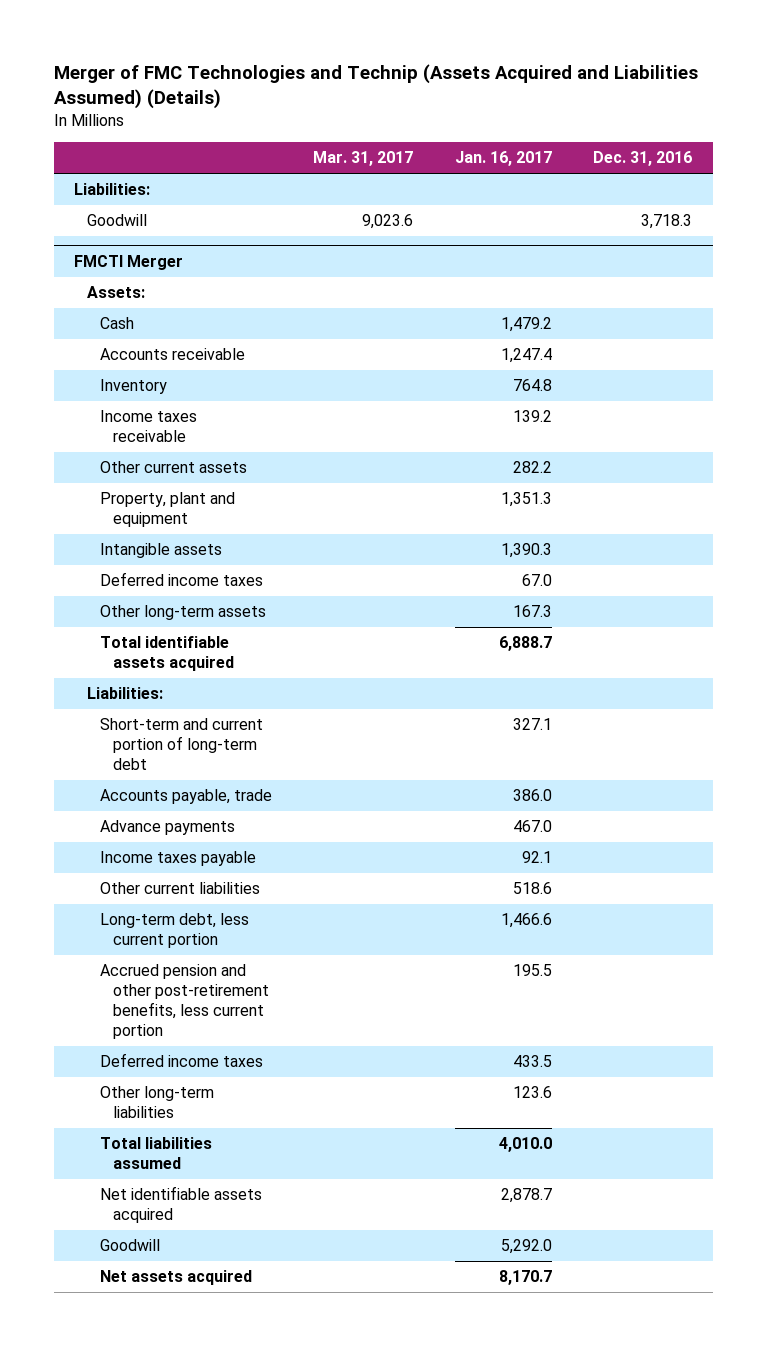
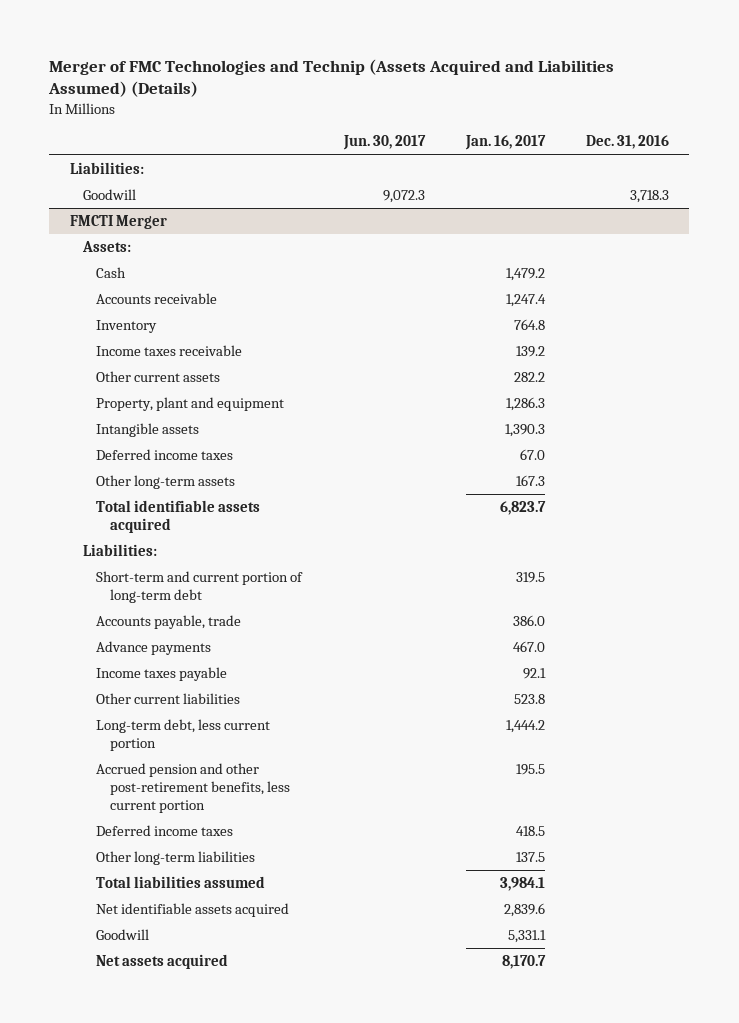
- | Mar. 31, 2017 | Jan. 16, 2017 | Dec. 31, 2016
+ | Jun. 30, 2017 | Jan. 16, 2017 | Dec. 31, 2016
@ FMCTI Merger
- Property, plant and equipment | | 1,351.3 |
+ Property, plant and equipment | | 1,286.3 |
- Total identifiable assets acquired | | 6,888.7 |
+ Total identifiable assets acquired | | 6,823.7 |
- Short-term and current portion of long-term debt | | 327.1 |
+ Short-term and current portion of long-term debt | | 319.5 |
- Other current liabilities | | 518.6 |
- Long-term debt, less current portion | | 1,466.6 |
+ Other current liabilities | | 523.8 |
+ Long-term debt, less current portion | | 1,444.2 |
- Deferred income taxes | | 433.5 |
- Other long-term liabilities | | 123.6 |
- Total liabilities assumed | | 4,010.0 |
- Net identifiable assets acquired | | 2,878.7 |
- Goodwill | | 5,292.0 |
+ Deferred income taxes | | 418.5 |
+ Other long-term liabilities | | 137.5 |
+ Total liabilities assumed | | 3,984.1 |
+ Net identifiable assets acquired | | 2,839.6 |
+ Goodwill | | 5,331.1 |

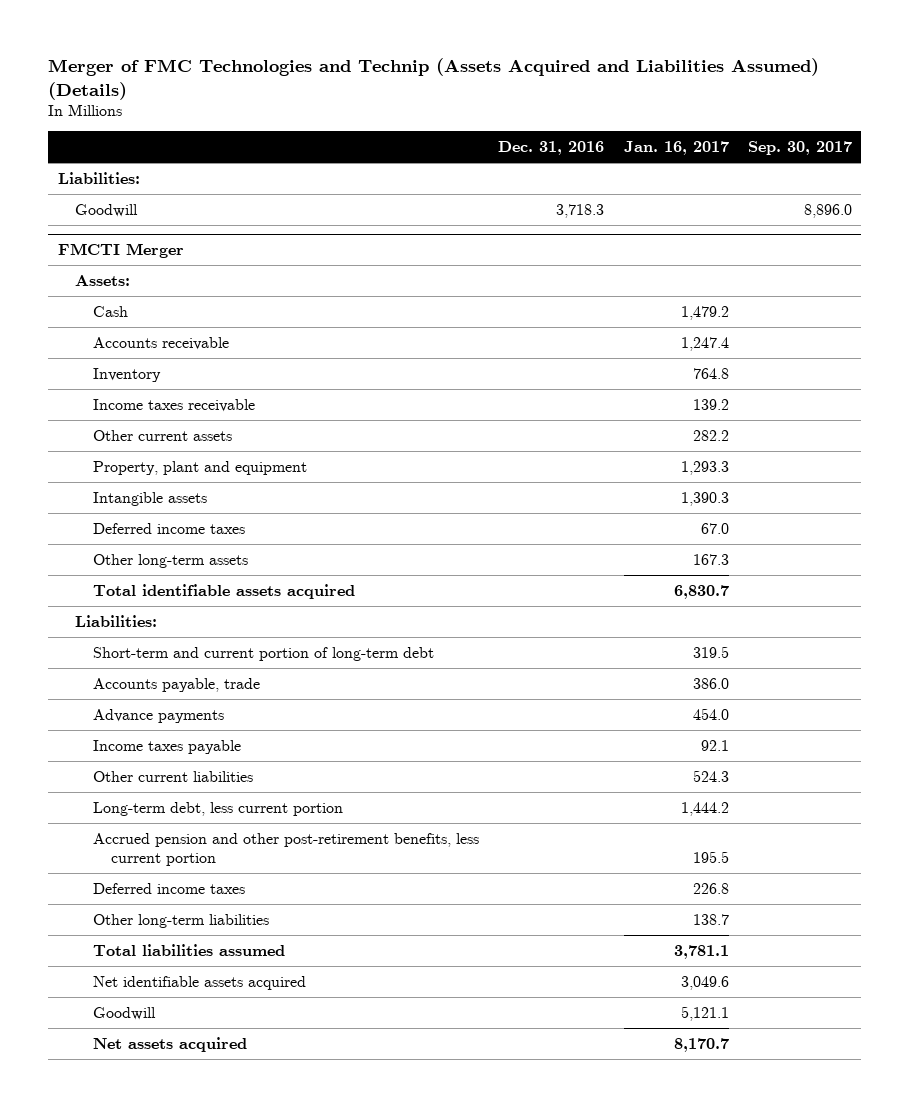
- | Jun. 30, 2017 | Jan. 16, 2017 | Dec. 31, 2016
+ | Dec. 31, 2016 | Jan. 16, 2017 | Sep. 30, 2017
@ FMCTI Merger
- Property, plant and equipment | | 1,286.3 |
+ Property, plant and equipment | | 1,293.3 |
- Total identifiable assets acquired | | 6,823.7 |
+ Total identifiable assets acquired | | 6,830.7 |
- Advance payments | | 467.0 |
+ Advance payments | | 454.0 |
- Other current liabilities | | 523.8 |
+ Other current liabilities | | 524.3 |
- Deferred income taxes | | 418.5 |
- Other long-term liabilities | | 137.5 |
- Total liabilities assumed | | 3,984.1 |
- Net identifiable assets acquired | | 2,839.6 |
- Goodwill | | 5,331.1 |
+ Deferred income taxes | | 226.8 |
+ Other long-term liabilities | | 138.7 |
+ Total liabilities assumed | | 3,781.1 |
+ Net identifiable assets acquired | | 3,049.6 |
+ Goodwill | | 5,121.1 |

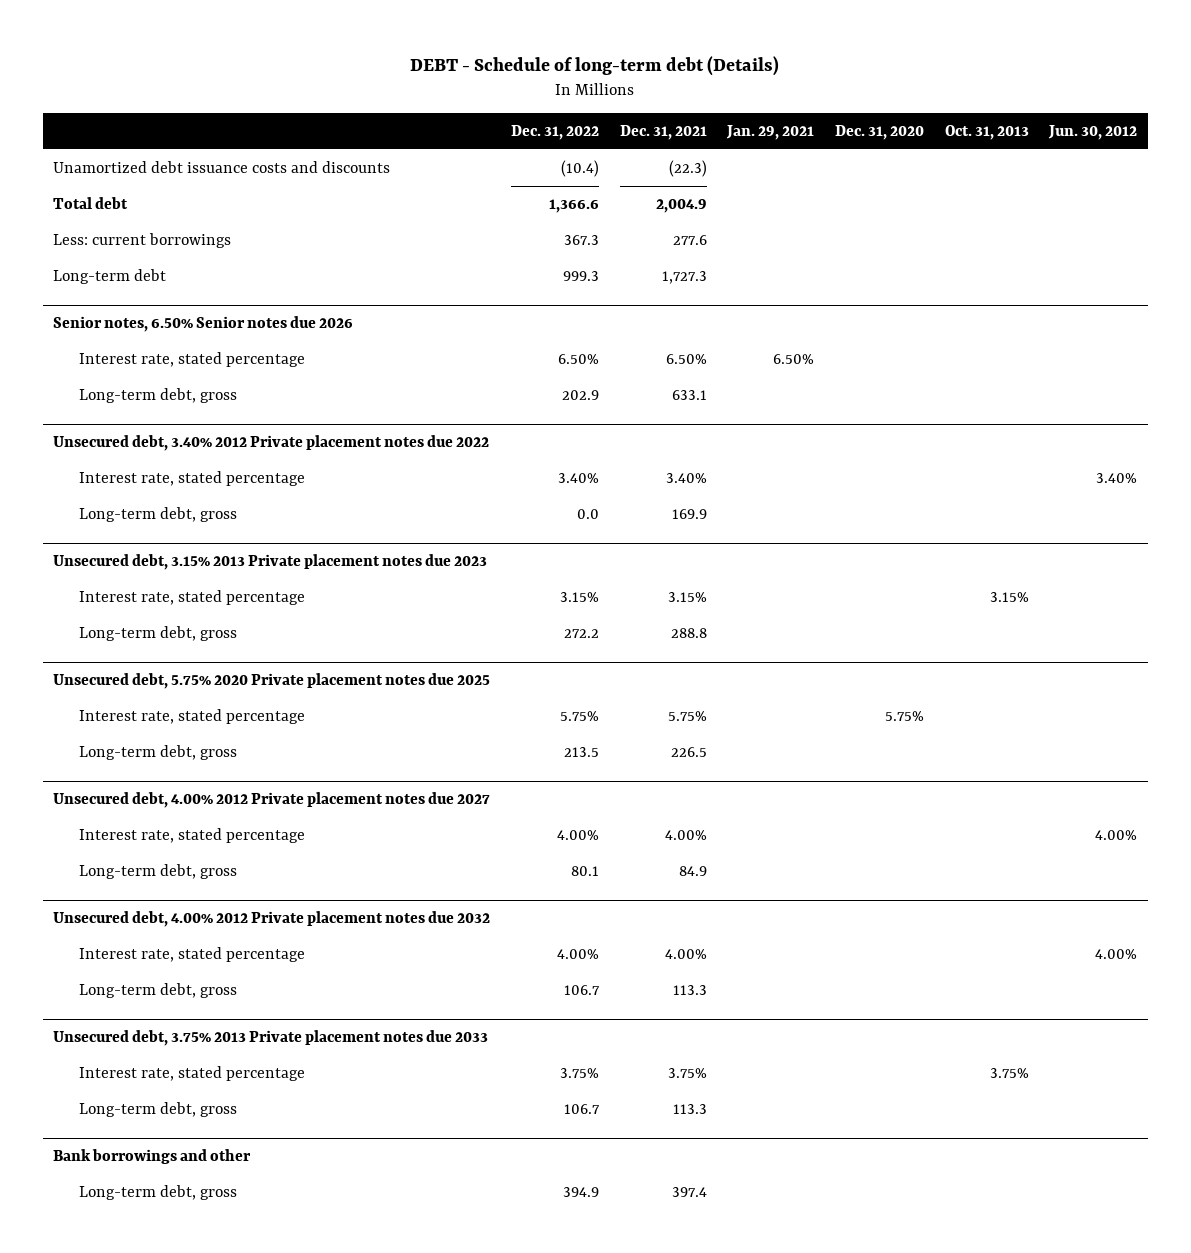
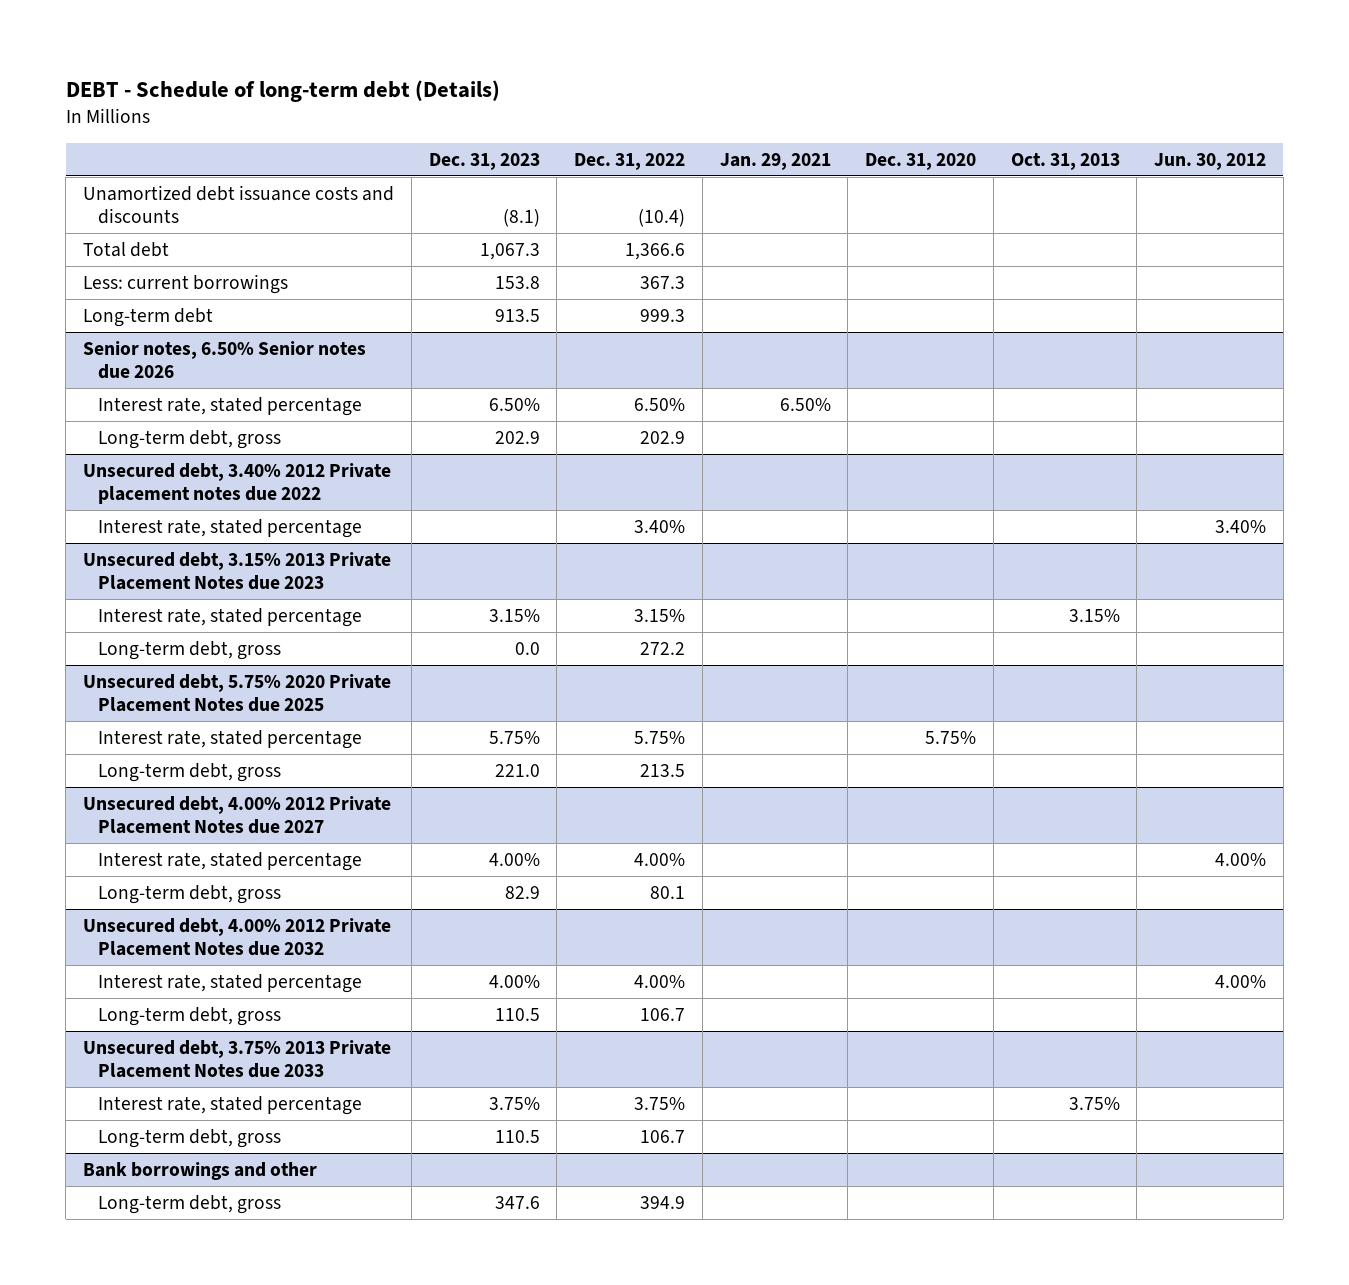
- | Dec. 31, 2022 | Dec. 31, 2021 | Jan. 29, 2021 | Dec. 31, 2020 | Oct. 31, 2013 | Jun. 30, 2012
+ | Dec. 31, 2023 | Dec. 31, 2022 | Jan. 29, 2021 | Dec. 31, 2020 | Oct. 31, 2013 | Jun. 30, 2012
@ Unsecured debt, 3.40% 2012 Private placement notes due 2022
- Long-term debt, gross | 0.0 | 169.9 | | | |
- Unsecured debt, 3.15% 2013 Private placement notes due 2023
+ Unsecured debt, 3.15% 2013 Private Placement Notes due 2023
- Unsecured debt, 5.75% 2020 Private placement notes due 2025
+ Unsecured debt, 5.75% 2020 Private Placement Notes due 2025
- Unsecured debt, 4.00% 2012 Private placement notes due 2027
+ Unsecured debt, 4.00% 2012 Private Placement Notes due 2027
- Unsecured debt, 4.00% 2012 Private placement notes due 2032
+ Unsecured debt, 4.00% 2012 Private Placement Notes due 2032
- Unsecured debt, 3.75% 2013 Private placement notes due 2033
+ Unsecured debt, 3.75% 2013 Private Placement Notes due 2033

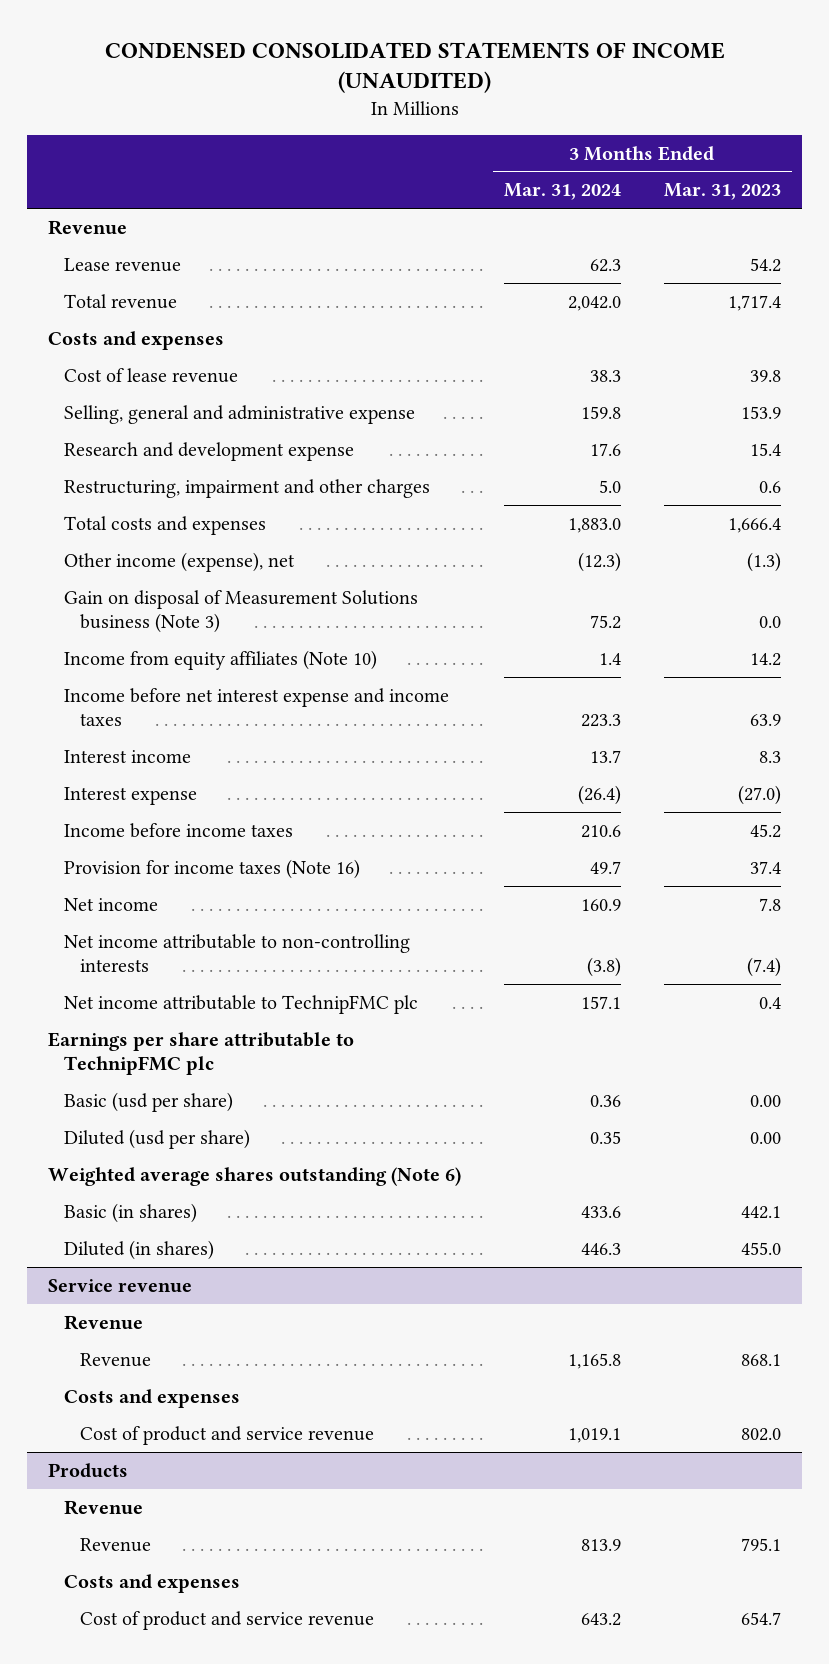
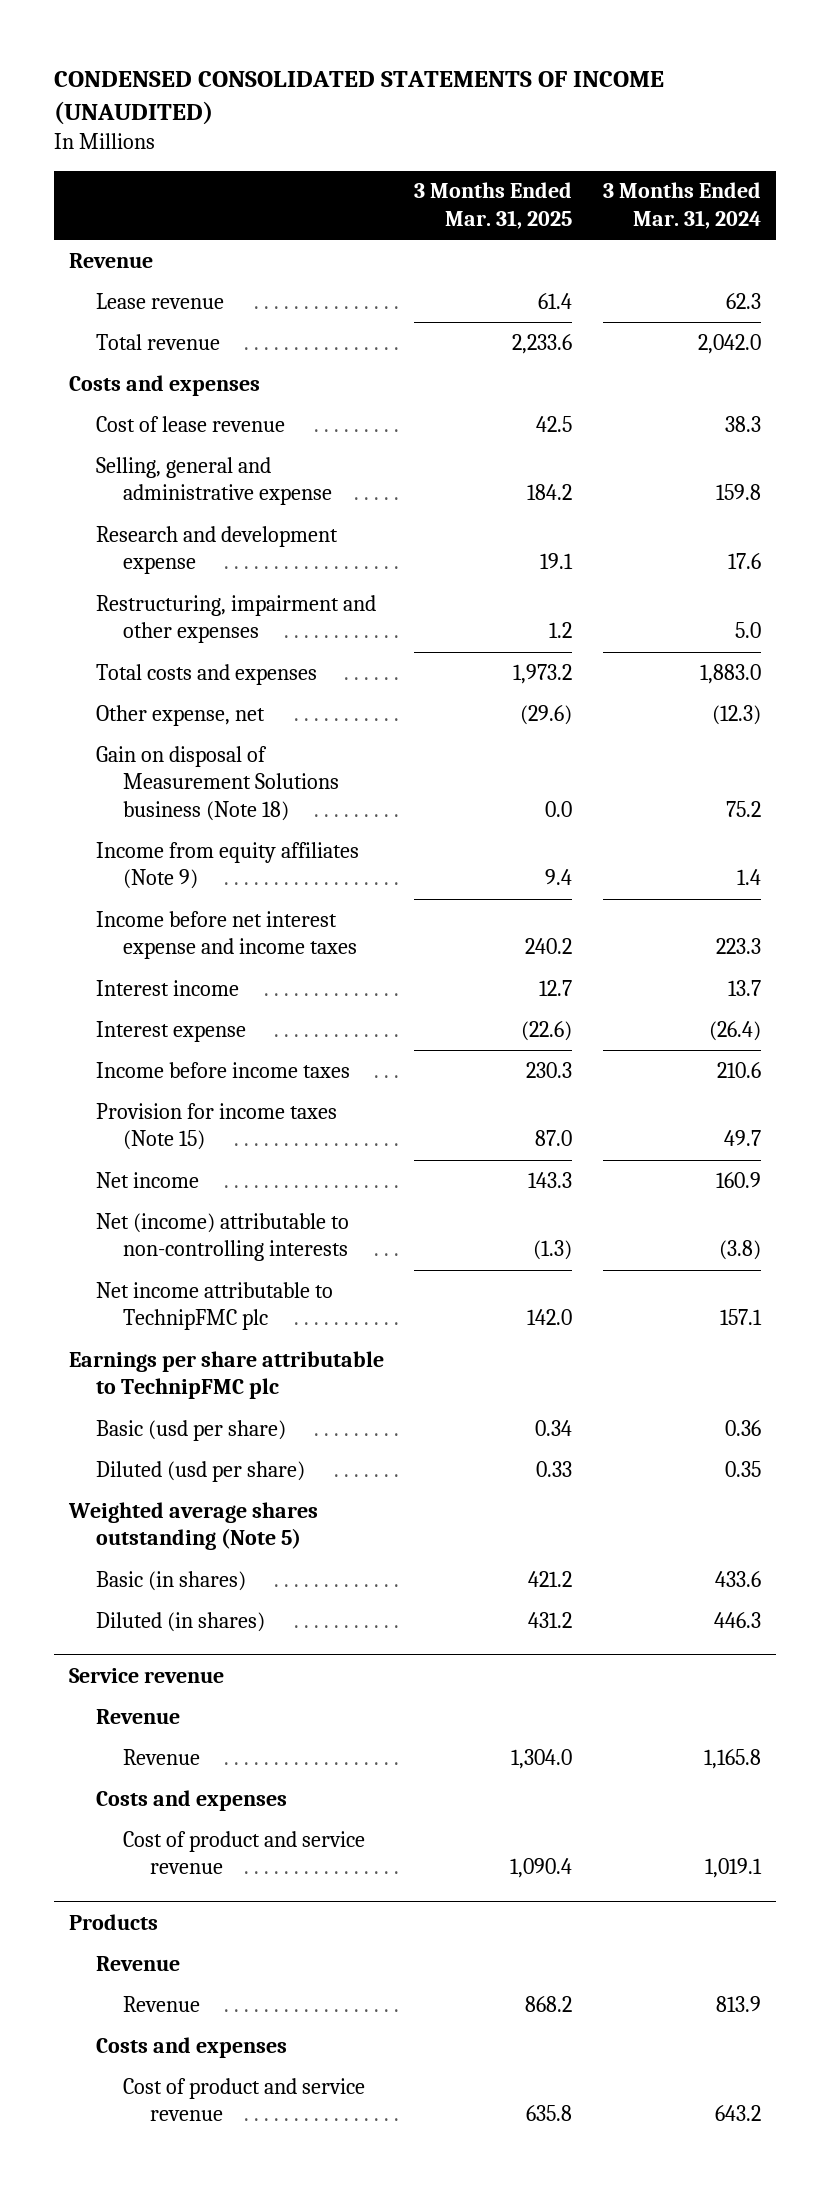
- | 3 Months Ended Mar. 31, 2024 | 3 Months Ended Mar. 31, 2023
+ | 3 Months Ended Mar. 31, 2025 | 3 Months Ended Mar. 31, 2024
- Restructuring, impairment and other charges | 5.0 | 0.6
+ Restructuring, impairment and other expenses | 1.2 | 5.0
- Other income (expense), net | (12.3) | (1.3)
- Gain on disposal of Measurement Solutions business (Note 3) | 75.2 | 0.0
- Income from equity affiliates (Note 10) | 1.4 | 14.2
+ Other expense, net | (29.6) | (12.3)
+ Gain on disposal of Measurement Solutions business (Note 18) | 0.0 | 75.2
+ Income from equity affiliates (Note 9) | 9.4 | 1.4
- Provision for income taxes (Note 16) | 49.7 | 37.4
+ Provision for income taxes (Note 15) | 87.0 | 49.7
- Net income attributable to non-controlling interests | (3.8) | (7.4)
+ Net (income) attributable to non-controlling interests | (1.3) | (3.8)
- Weighted average shares outstanding (Note 6)
+ Weighted average shares outstanding (Note 5)

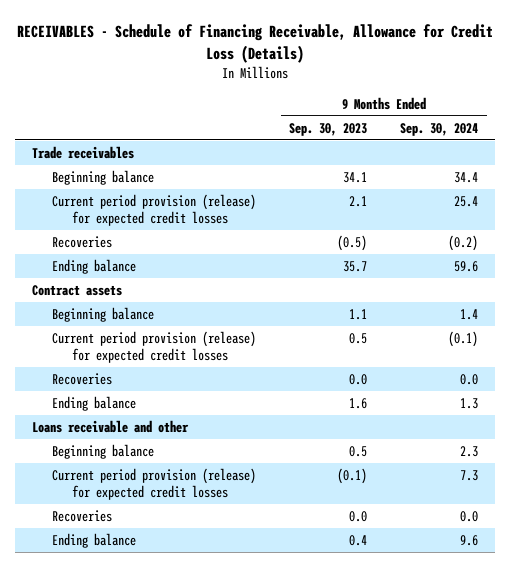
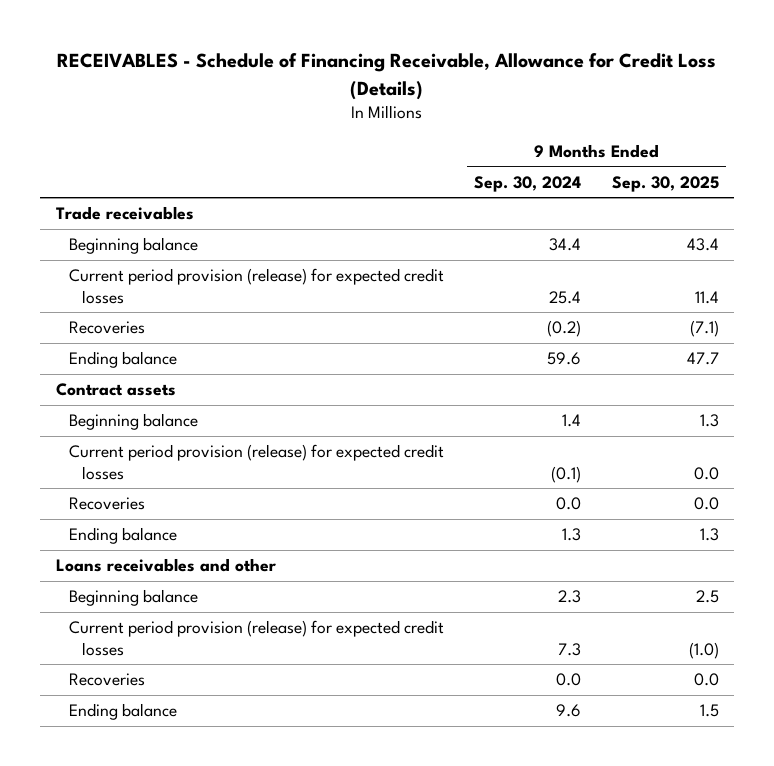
- | 9 Months Ended Sep. 30, 2023 | 9 Months Ended Sep. 30, 2024
+ | 9 Months Ended Sep. 30, 2024 | 9 Months Ended Sep. 30, 2025
- Loans receivable and other
+ Loans receivables and other

